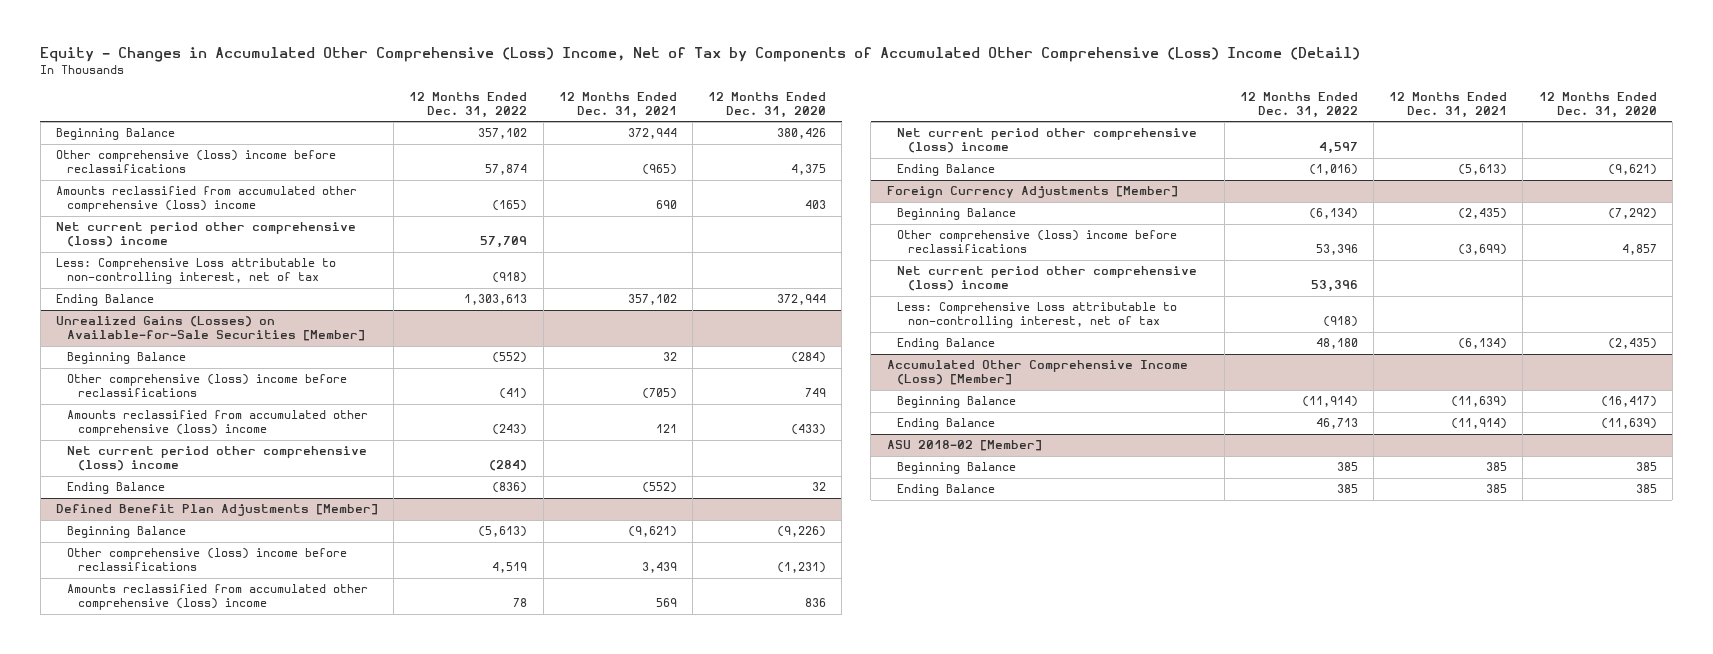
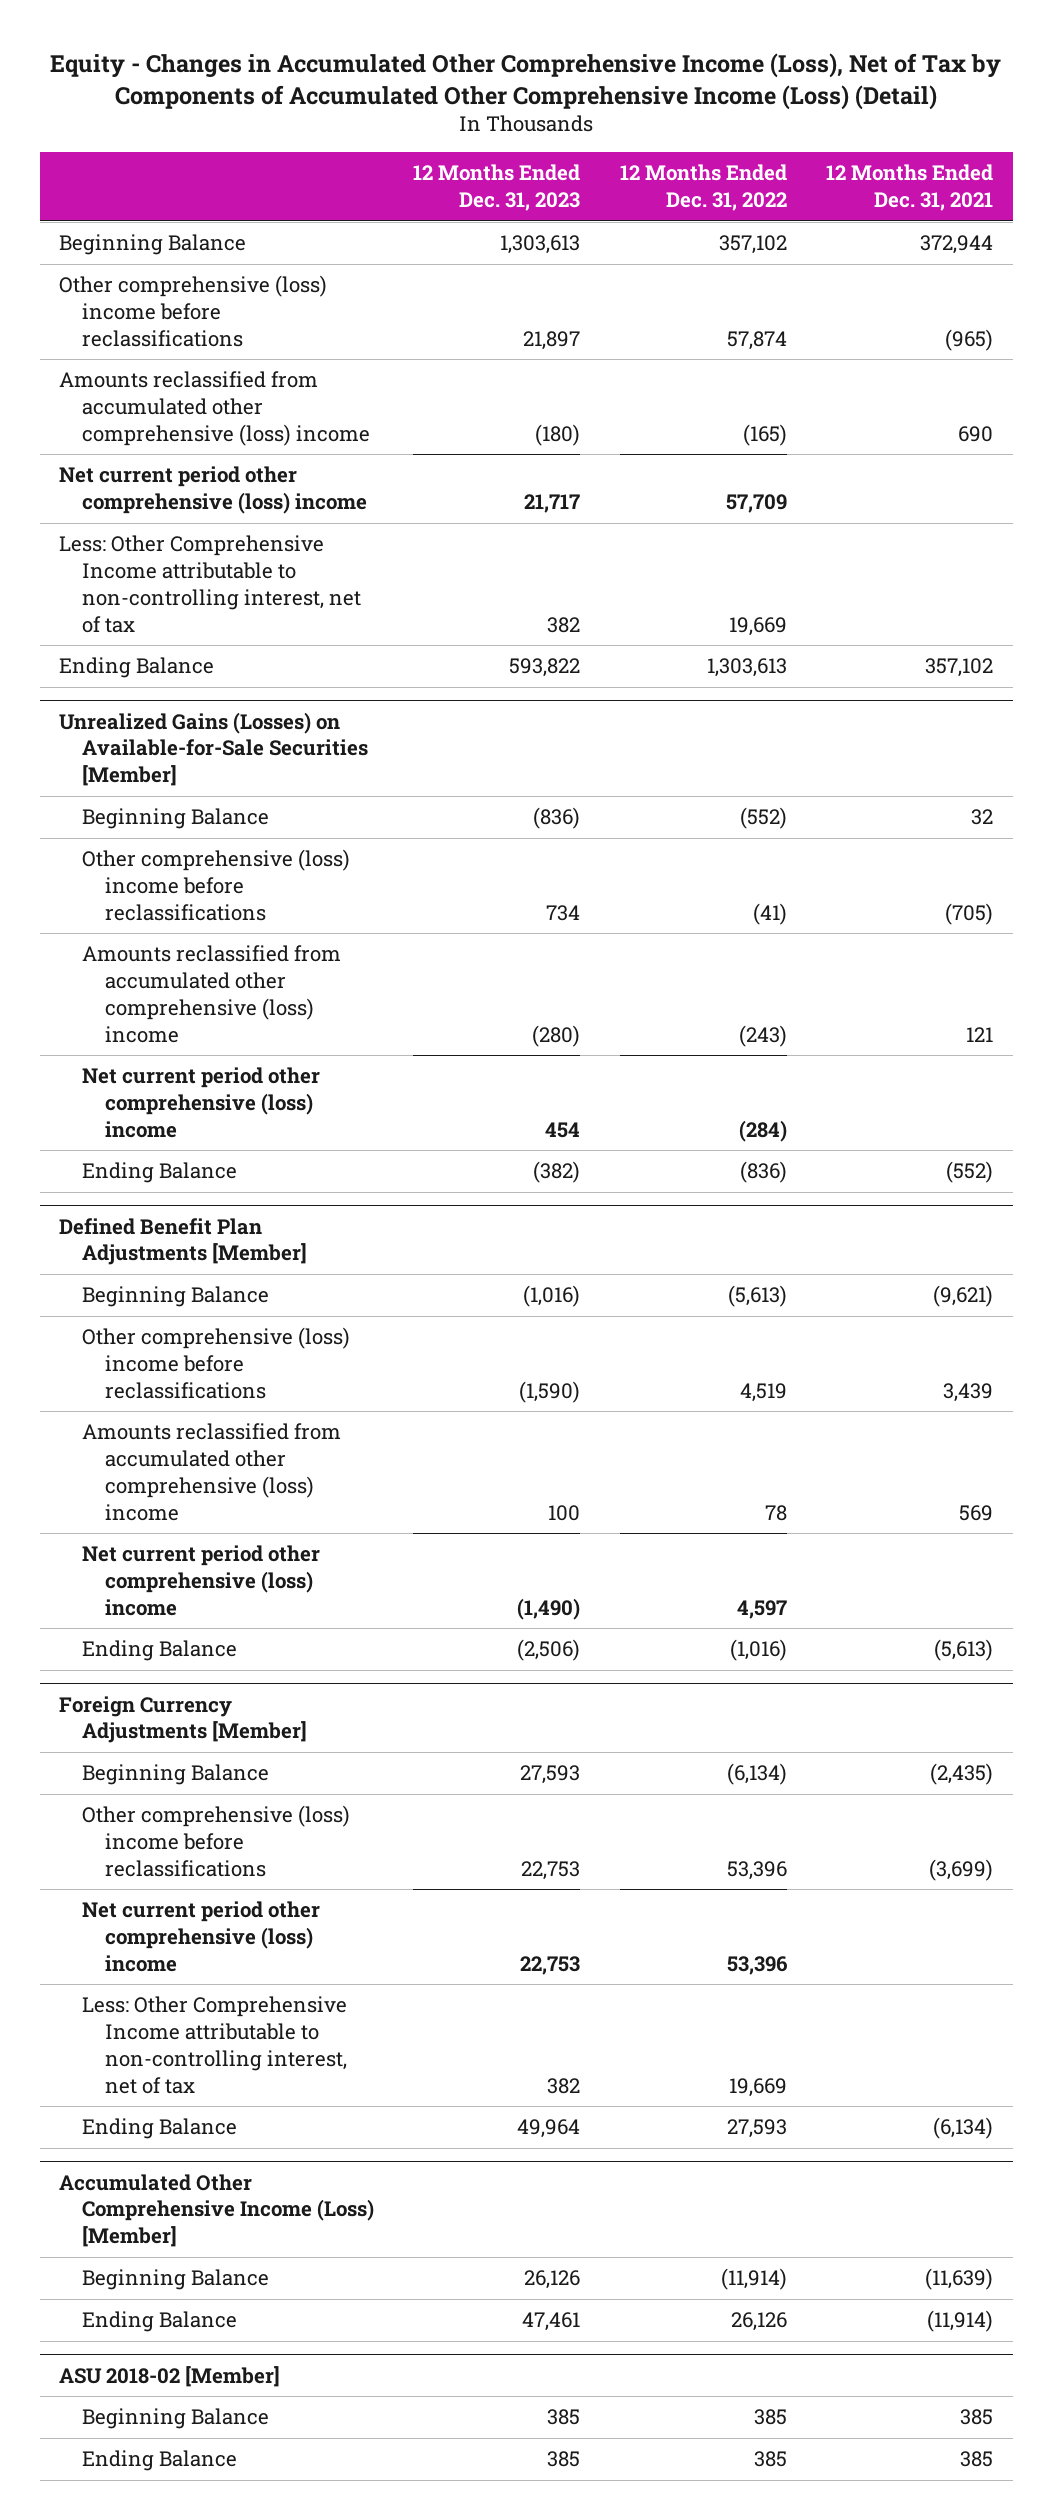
- Equity - Changes in Accumulated Other Comprehensive (Loss) Income, Net of Tax by Components of Accumulated Other Comprehensive (Loss) Income (Detail)
+ Equity - Changes in Accumulated Other Comprehensive Income (Loss), Net of Tax by Components of Accumulated Other Comprehensive Income (Loss) (Detail)
- | 12 Months Ended Dec. 31, 2022 | 12 Months Ended Dec. 31, 2021 | 12 Months Ended Dec. 31, 2020
+ | 12 Months Ended Dec. 31, 2023 | 12 Months Ended Dec. 31, 2022 | 12 Months Ended Dec. 31, 2021
- Less: Comprehensive Loss attributable to non-controlling interest, net of tax | (918) | |
+ Less: Other Comprehensive Income attributable to non-controlling interest, net of tax | 382 | 19,669 |
@ Foreign Currency Adjustments [Member]
- Less: Comprehensive Loss attributable to non-controlling interest, net of tax | (918) | |
- Ending Balance | 48,180 | (6,134) | (2,435)
+ Less: Other Comprehensive Income attributable to non-controlling interest, net of tax | 382 | 19,669 |
+ Ending Balance | 49,964 | 27,593 | (6,134)
@ Accumulated Other Comprehensive Income (Loss) [Member]
- Ending Balance | 46,713 | (11,914) | (11,639)
+ Ending Balance | 47,461 | 26,126 | (11,914)

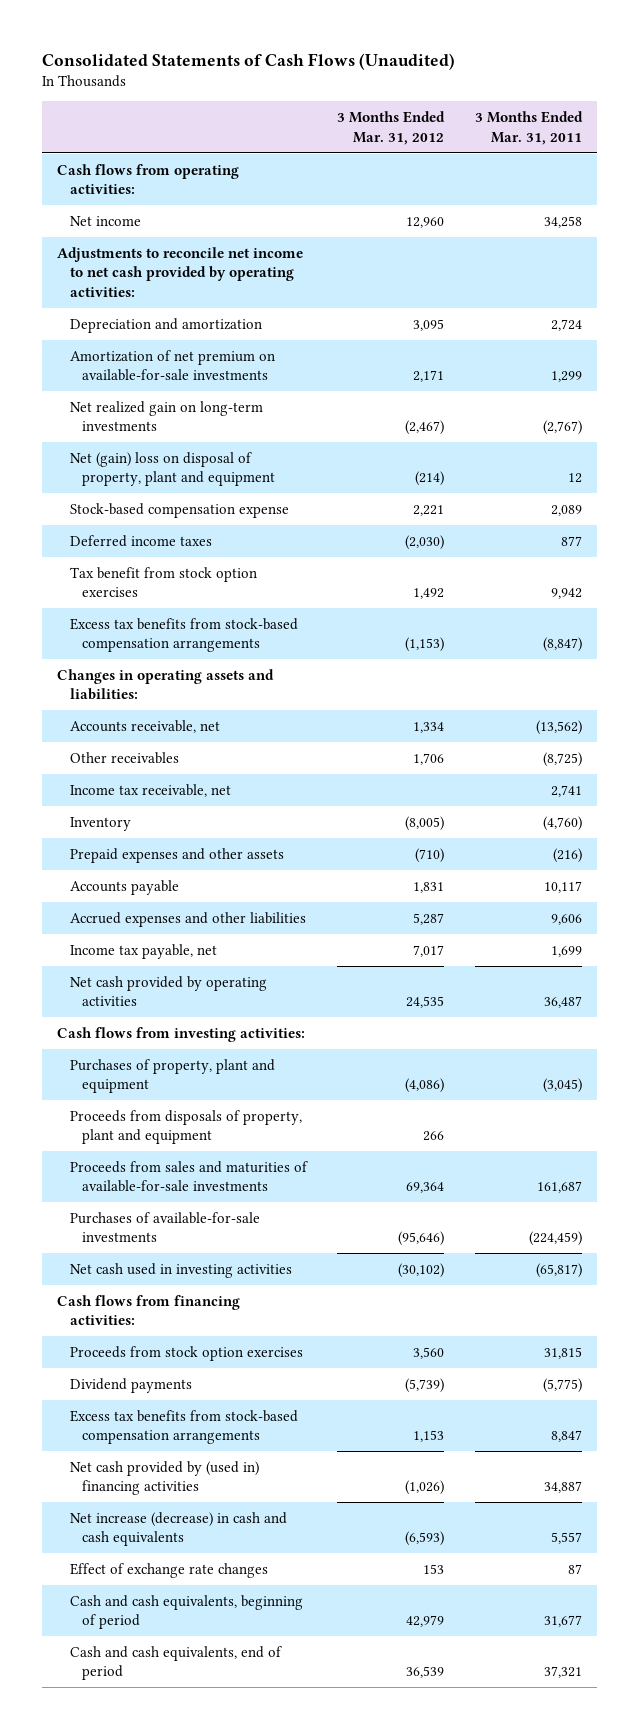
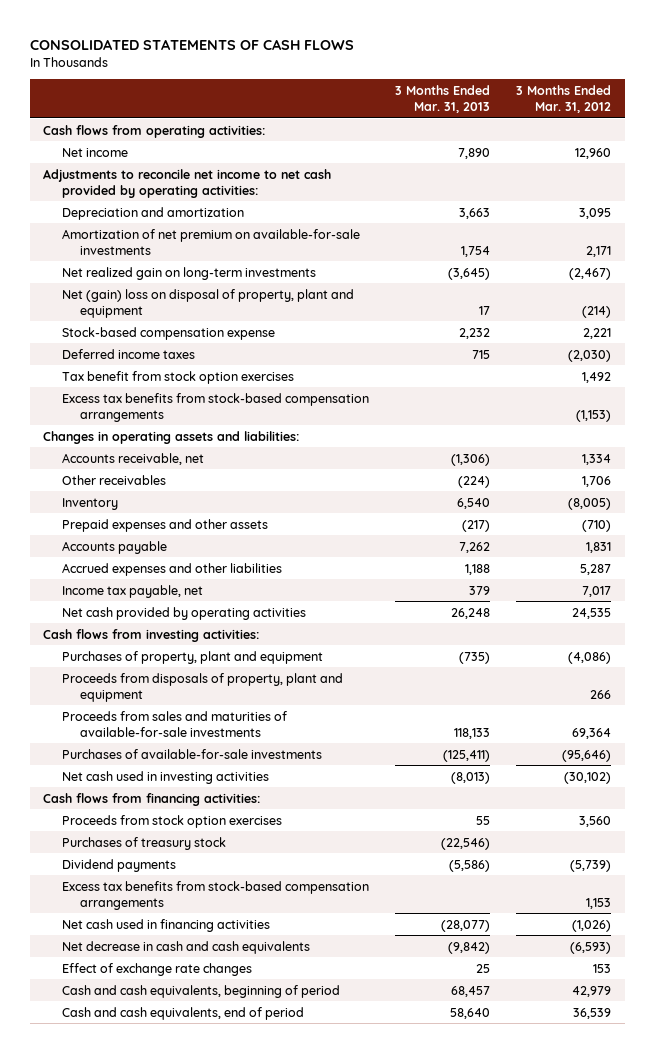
- Consolidated Statements of Cash Flows (Unaudited)
+ CONSOLIDATED STATEMENTS OF CASH FLOWS
- | 3 Months Ended Mar. 31, 2012 | 3 Months Ended Mar. 31, 2011
+ | 3 Months Ended Mar. 31, 2013 | 3 Months Ended Mar. 31, 2012
- Income tax receivable, net | | 2,741
+ Purchases of treasury stock | (22,546) |
- Net cash provided by (used in) financing activities | (1,026) | 34,887
- Net increase (decrease) in cash and cash equivalents | (6,593) | 5,557
+ Net cash used in financing activities | (28,077) | (1,026)
+ Net decrease in cash and cash equivalents | (9,842) | (6,593)

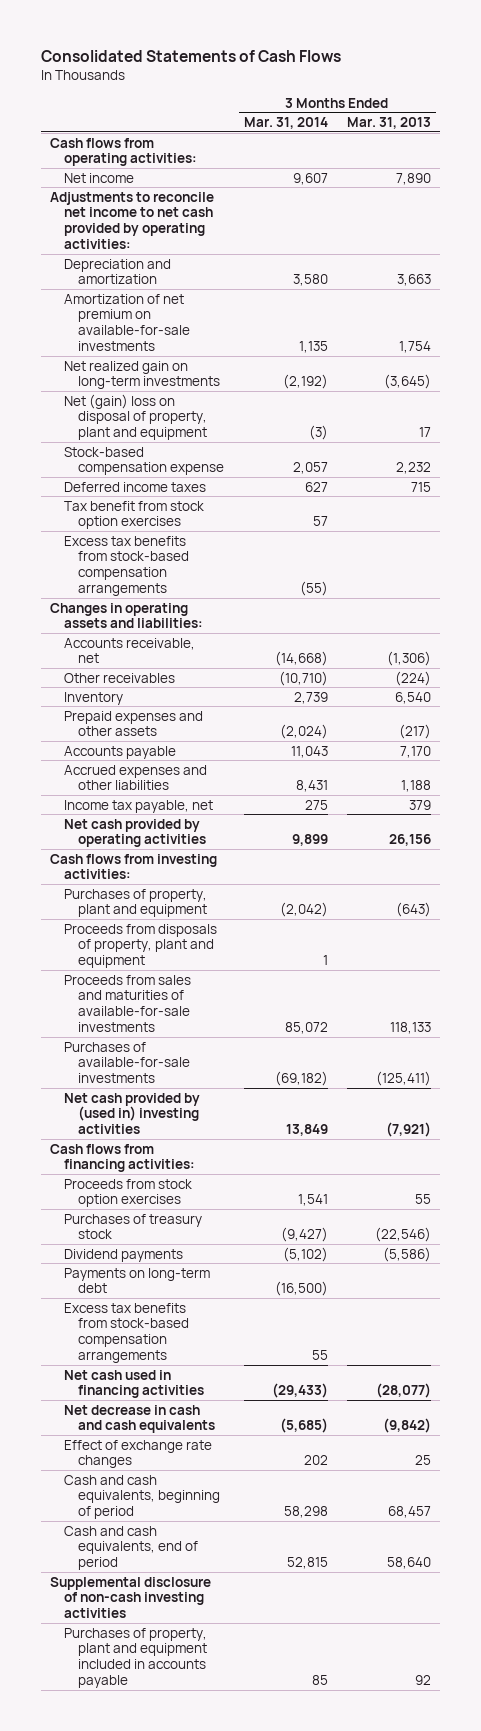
- CONSOLIDATED STATEMENTS OF CASH FLOWS
+ Consolidated Statements of Cash Flows
- | 3 Months Ended Mar. 31, 2013 | 3 Months Ended Mar. 31, 2012
+ | 3 Months Ended Mar. 31, 2014 | 3 Months Ended Mar. 31, 2013
- Accounts payable | 7,262 | 1,831
+ Accounts payable | 11,043 | 7,170
- Net cash provided by operating activities | 26,248 | 24,535
+ Net cash provided by operating activities | 9,899 | 26,156
- Purchases of property, plant and equipment | (735) | (4,086)
+ Purchases of property, plant and equipment | (2,042) | (643)
- Net cash used in investing activities | (8,013) | (30,102)
+ Net cash provided by (used in) investing activities | 13,849 | (7,921)
+ Payments on long-term debt | (16,500) |
+ Supplemental disclosure of non-cash investing activities
+ Purchases of property, plant and equipment included in accounts payable | 85 | 92

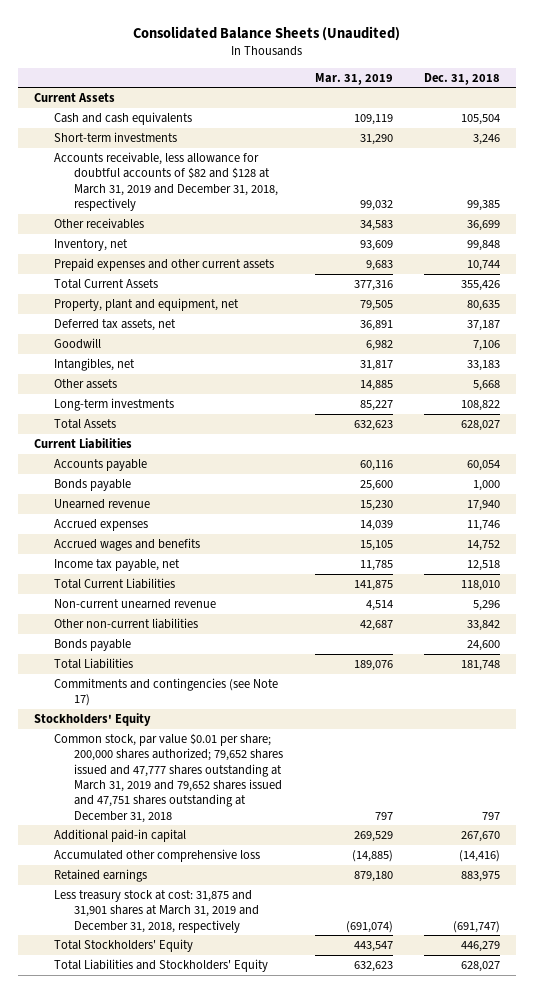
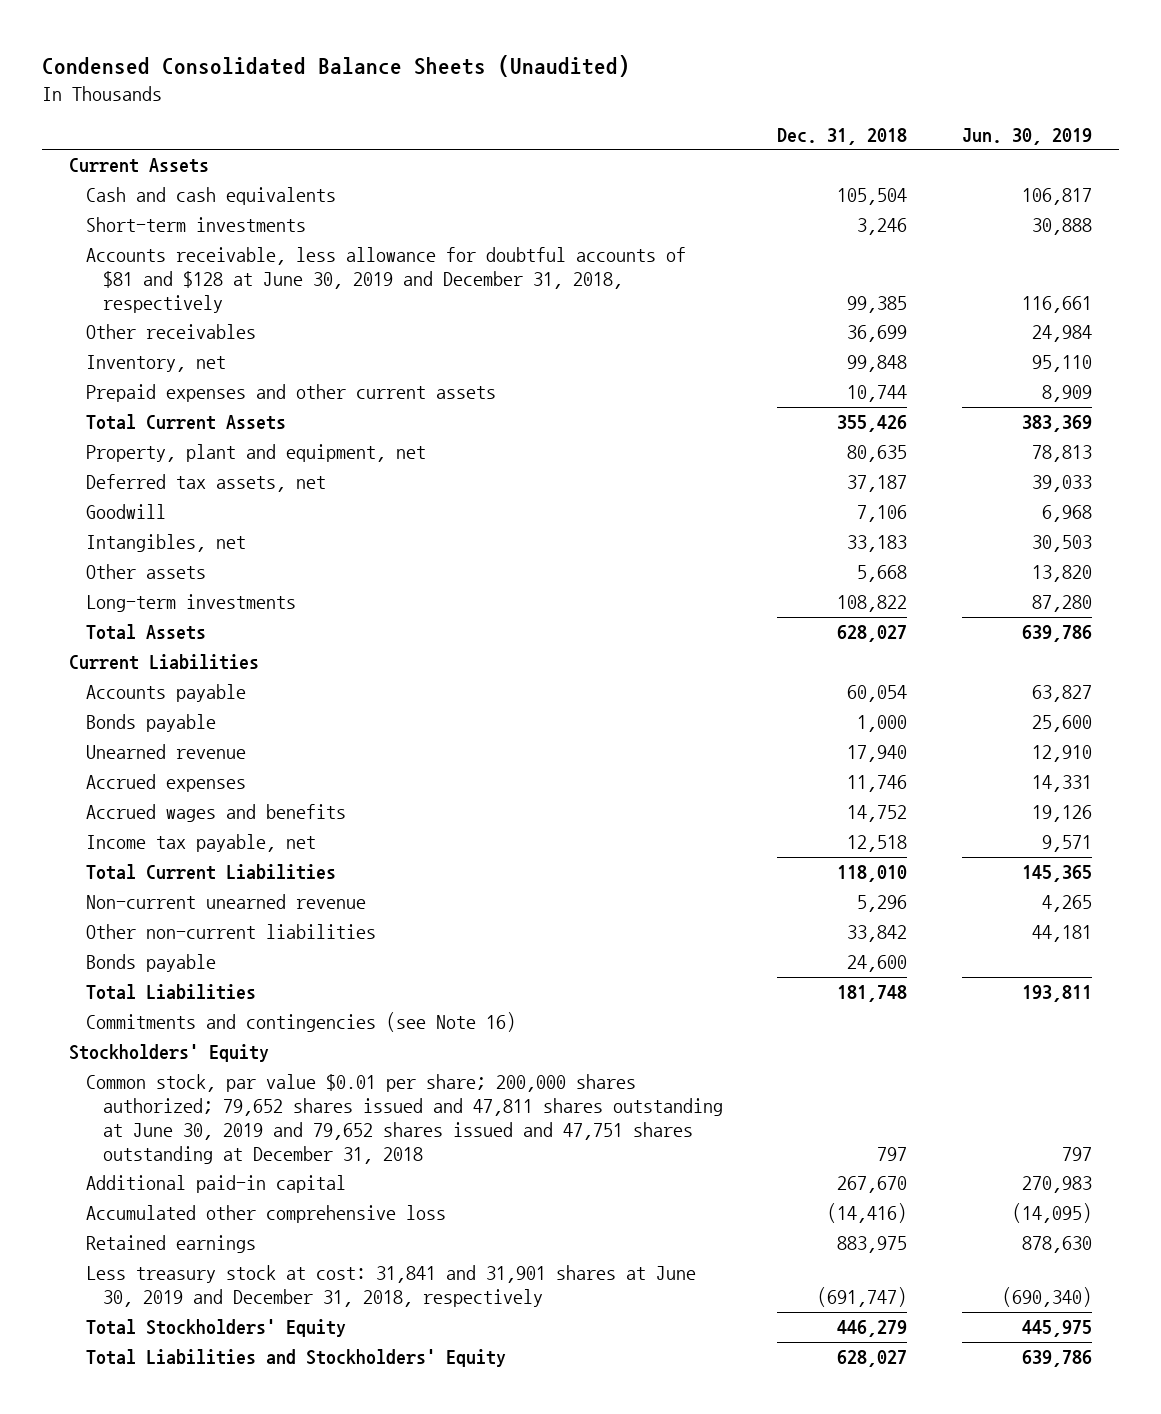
- Consolidated Balance Sheets (Unaudited)
+ Condensed Consolidated Balance Sheets (Unaudited)
- | Mar. 31, 2019 | Dec. 31, 2018
+ | Dec. 31, 2018 | Jun. 30, 2019
- Accounts receivable, less allowance for doubtful accounts of $82 and $128 at March 31, 2019 and December 31, 2018, respectively | 99,032 | 99,385
+ Accounts receivable, less allowance for doubtful accounts of $81 and $128 at June 30, 2019 and December 31, 2018, respectively | 99,385 | 116,661
- Commitments and contingencies (see Note 17)
+ Commitments and contingencies (see Note 16)
- Common stock, par value $0.01 per share; 200,000 shares authorized; 79,652 shares issued and 47,777 shares outstanding at March 31, 2019 and 79,652 shares issued and 47,751 shares outstanding at December 31, 2018 | 797 | 797
+ Common stock, par value $0.01 per share; 200,000 shares authorized; 79,652 shares issued and 47,811 shares outstanding at June 30, 2019 and 79,652 shares issued and 47,751 shares outstanding at December 31, 2018 | 797 | 797
- Less treasury stock at cost: 31,875 and 31,901 shares at March 31, 2019 and December 31, 2018, respectively | (691,074) | (691,747)
+ Less treasury stock at cost: 31,841 and 31,901 shares at June 30, 2019 and December 31, 2018, respectively | (691,747) | (690,340)

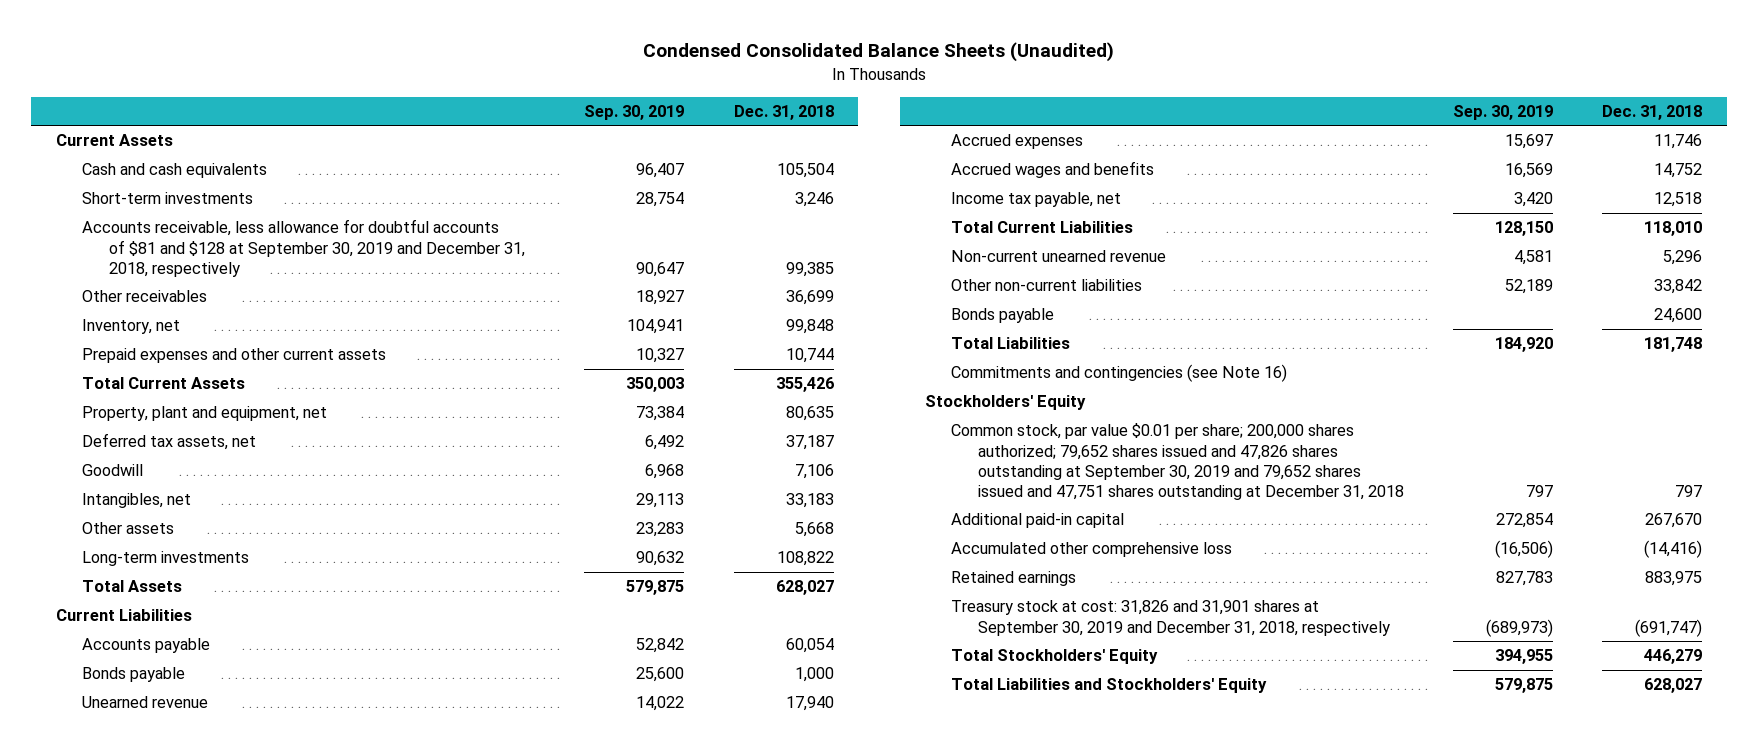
- | Dec. 31, 2018 | Jun. 30, 2019
+ | Sep. 30, 2019 | Dec. 31, 2018
- Accounts receivable, less allowance for doubtful accounts of $81 and $128 at June 30, 2019 and December 31, 2018, respectively | 99,385 | 116,661
+ Accounts receivable, less allowance for doubtful accounts of $81 and $128 at September 30, 2019 and December 31, 2018, respectively | 90,647 | 99,385
- Common stock, par value $0.01 per share; 200,000 shares authorized; 79,652 shares issued and 47,811 shares outstanding at June 30, 2019 and 79,652 shares issued and 47,751 shares outstanding at December 31, 2018 | 797 | 797
+ Common stock, par value $0.01 per share; 200,000 shares authorized; 79,652 shares issued and 47,826 shares outstanding at September 30, 2019 and 79,652 shares issued and 47,751 shares outstanding at December 31, 2018 | 797 | 797
- Less treasury stock at cost: 31,841 and 31,901 shares at June 30, 2019 and December 31, 2018, respectively | (691,747) | (690,340)
+ Treasury stock at cost: 31,826 and 31,901 shares at September 30, 2019 and December 31, 2018, respectively | (689,973) | (691,747)

